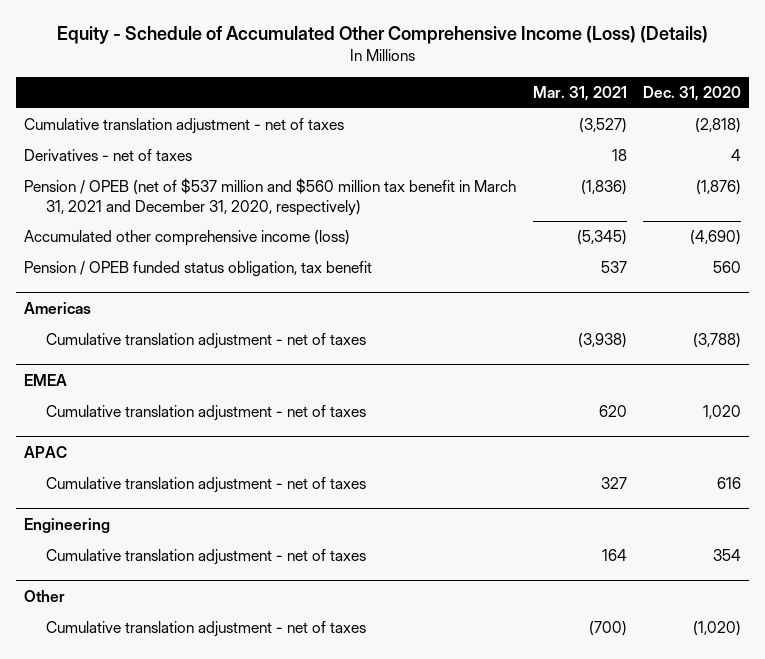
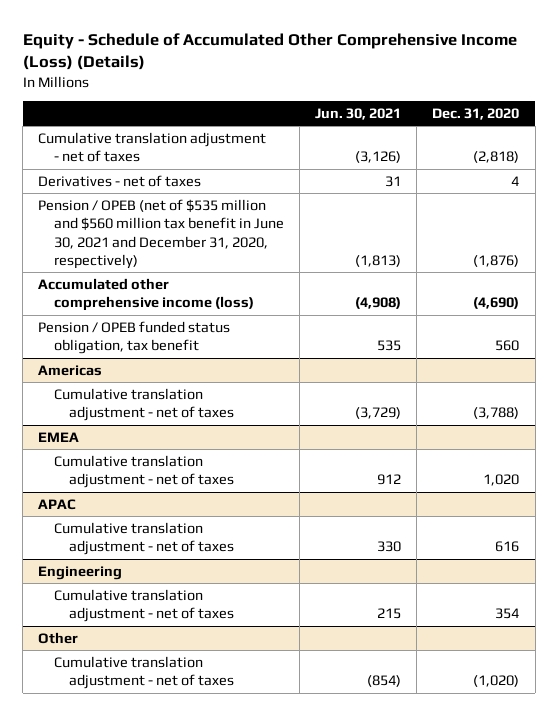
- | Mar. 31, 2021 | Dec. 31, 2020
+ | Jun. 30, 2021 | Dec. 31, 2020
- Pension / OPEB (net of $537 million and $560 million tax benefit in March 31, 2021 and December 31, 2020, respectively) | (1,836) | (1,876)
+ Pension / OPEB (net of $535 million and $560 million tax benefit in June 30, 2021 and December 31, 2020, respectively) | (1,813) | (1,876)

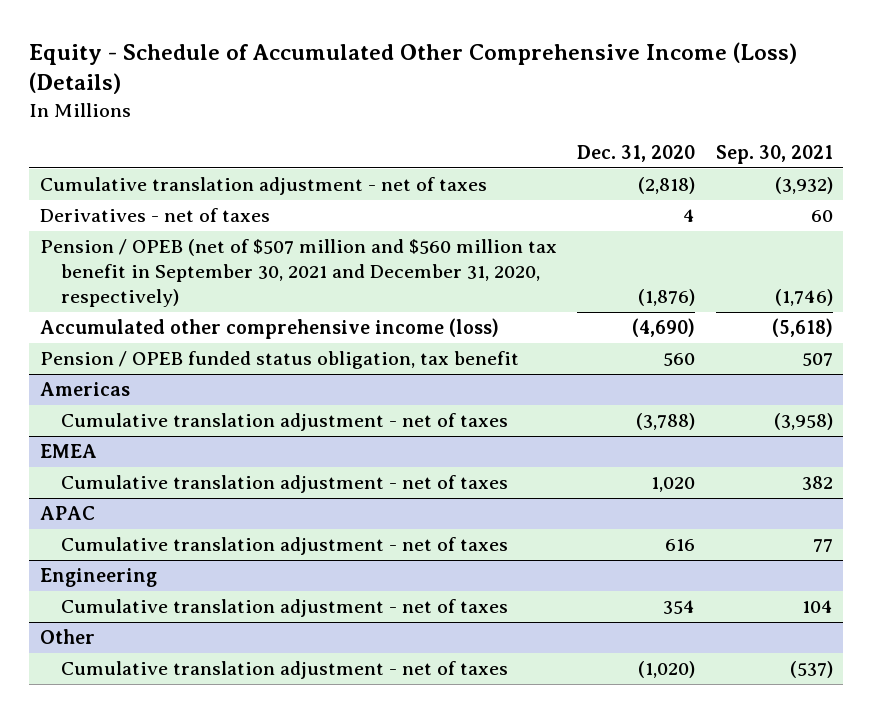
- | Jun. 30, 2021 | Dec. 31, 2020
+ | Dec. 31, 2020 | Sep. 30, 2021
- Pension / OPEB (net of $535 million and $560 million tax benefit in June 30, 2021 and December 31, 2020, respectively) | (1,813) | (1,876)
+ Pension / OPEB (net of $507 million and $560 million tax benefit in September 30, 2021 and December 31, 2020, respectively) | (1,876) | (1,746)

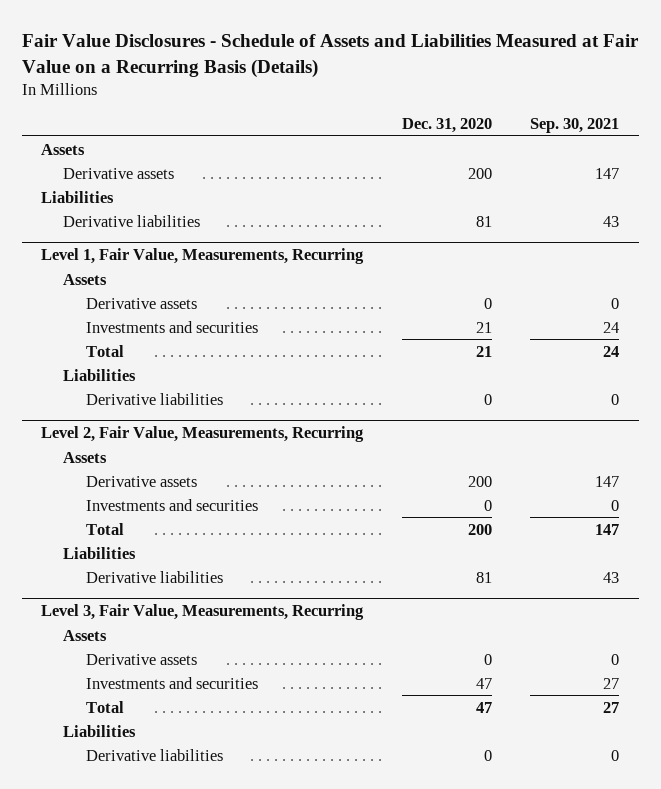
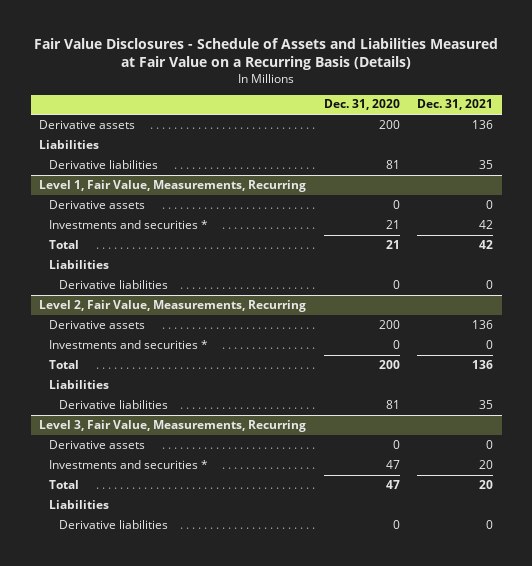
- | Dec. 31, 2020 | Sep. 30, 2021
+ | Dec. 31, 2020 | Dec. 31, 2021
- Assets
@ Level 1, Fair Value, Measurements, Recurring
- Assets
- Investments and securities | 21 | 24
+ Investments and securities * | 21 | 42
@ Level 2, Fair Value, Measurements, Recurring
- Assets
- Investments and securities | 0 | 0
+ Investments and securities * | 0 | 0
@ Level 3, Fair Value, Measurements, Recurring
- Assets
- Investments and securities | 47 | 27
+ Investments and securities * | 47 | 20

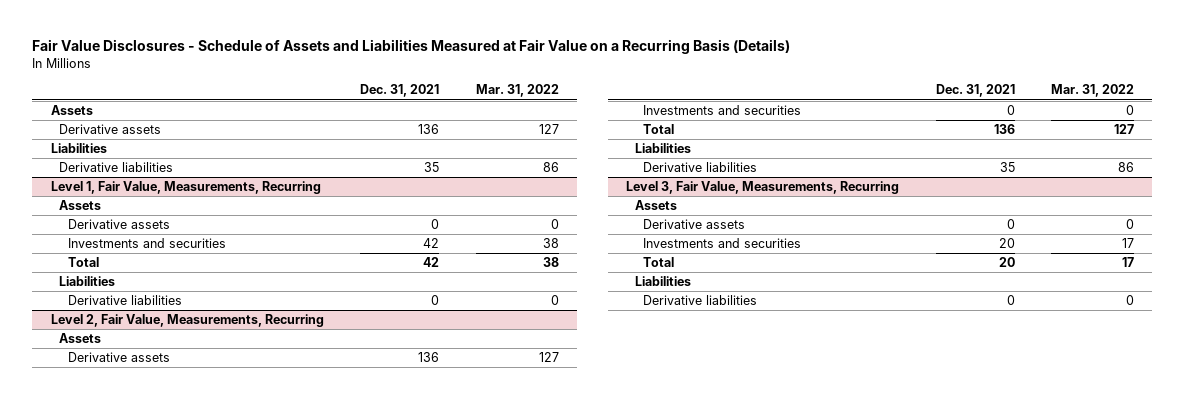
- | Dec. 31, 2020 | Dec. 31, 2021
+ | Dec. 31, 2021 | Mar. 31, 2022
+ Assets
@ Level 1, Fair Value, Measurements, Recurring
+ Assets
- Investments and securities * | 21 | 42
+ Investments and securities | 42 | 38
@ Level 2, Fair Value, Measurements, Recurring
+ Assets
- Investments and securities * | 0 | 0
+ Investments and securities | 0 | 0
@ Level 3, Fair Value, Measurements, Recurring
+ Assets
- Investments and securities * | 47 | 20
+ Investments and securities | 20 | 17

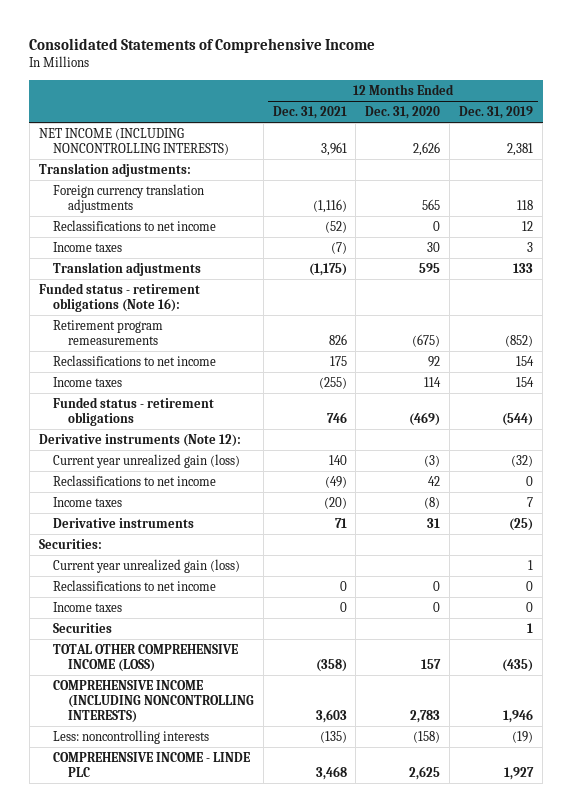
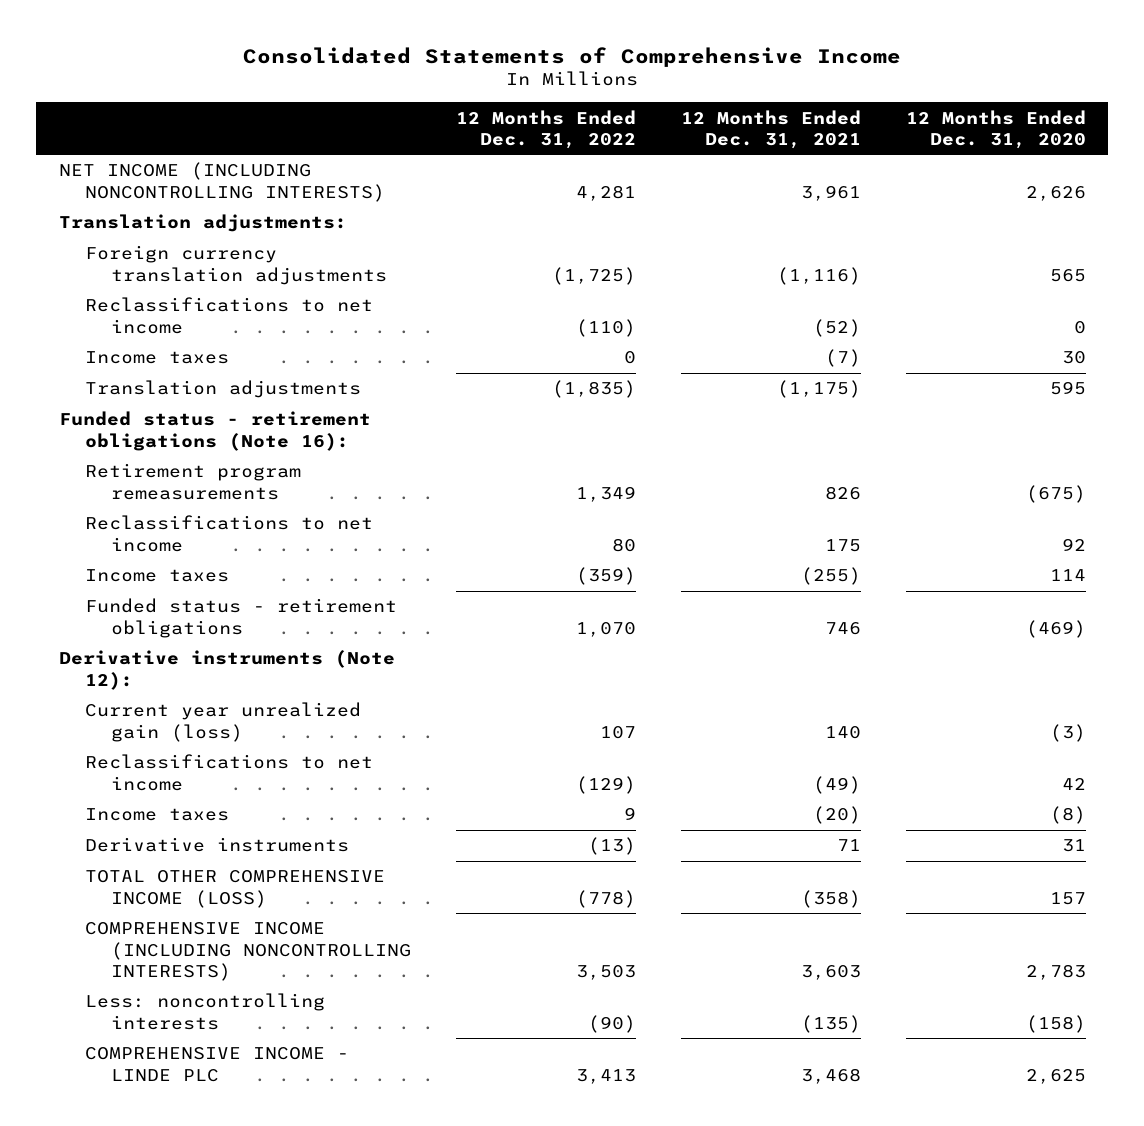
- | 12 Months Ended Dec. 31, 2021 | 12 Months Ended Dec. 31, 2020 | 12 Months Ended Dec. 31, 2019
+ | 12 Months Ended Dec. 31, 2022 | 12 Months Ended Dec. 31, 2021 | 12 Months Ended Dec. 31, 2020
- Securities:
- Current year unrealized gain (loss) | | | 1
- Reclassifications to net income | 0 | 0 | 0
- Income taxes | 0 | 0 | 0
- Securities | | | 1

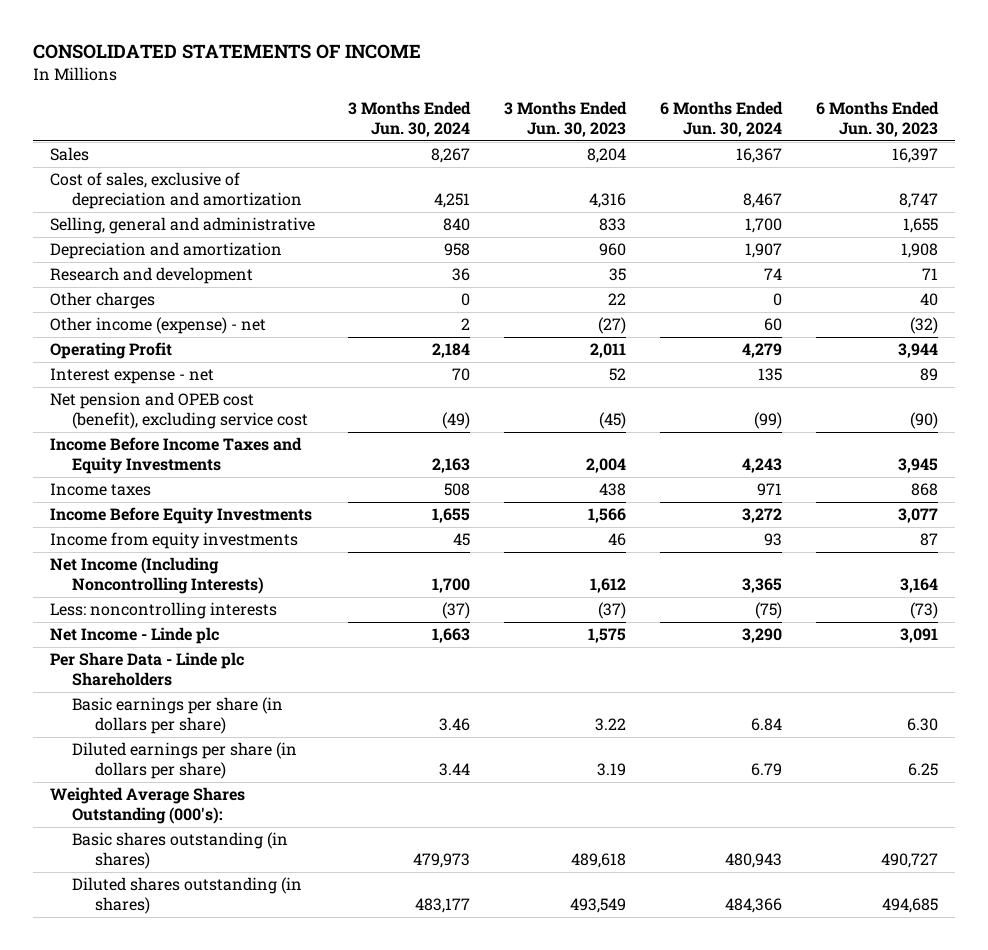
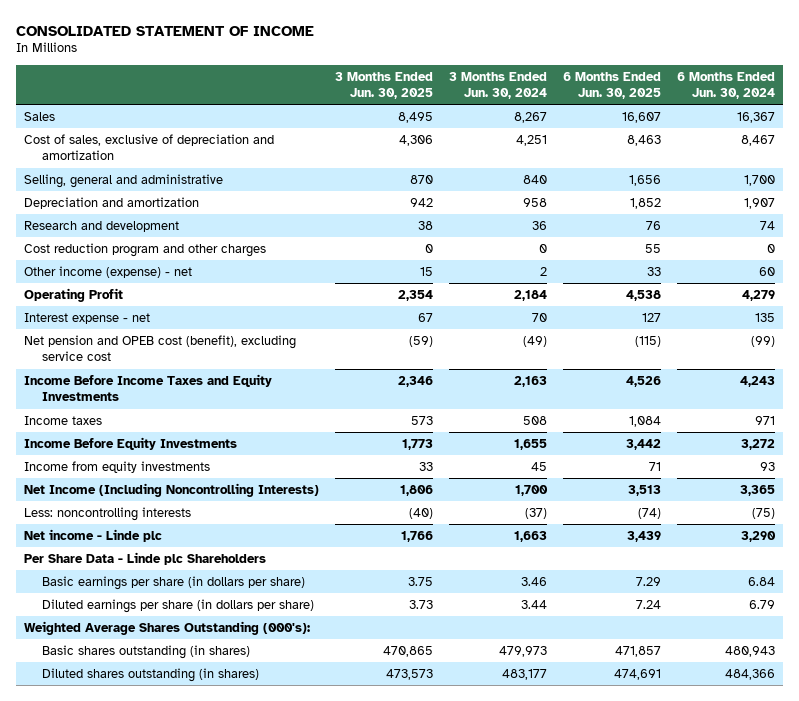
- CONSOLIDATED STATEMENTS OF INCOME
+ CONSOLIDATED STATEMENT OF INCOME
- | 3 Months Ended Jun. 30, 2024 | 3 Months Ended Jun. 30, 2023 | 6 Months Ended Jun. 30, 2024 | 6 Months Ended Jun. 30, 2023
+ | 3 Months Ended Jun. 30, 2025 | 3 Months Ended Jun. 30, 2024 | 6 Months Ended Jun. 30, 2025 | 6 Months Ended Jun. 30, 2024
- Other charges | 0 | 22 | 0 | 40
+ Cost reduction program and other charges | 0 | 0 | 55 | 0
- Net Income - Linde plc | 1,663 | 1,575 | 3,290 | 3,091
+ Net income - Linde plc | 1,766 | 1,663 | 3,439 | 3,290

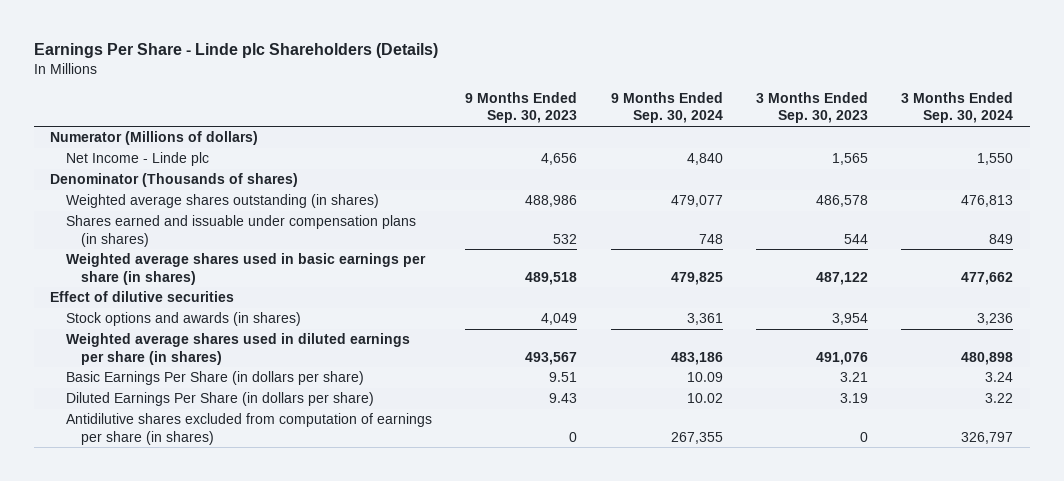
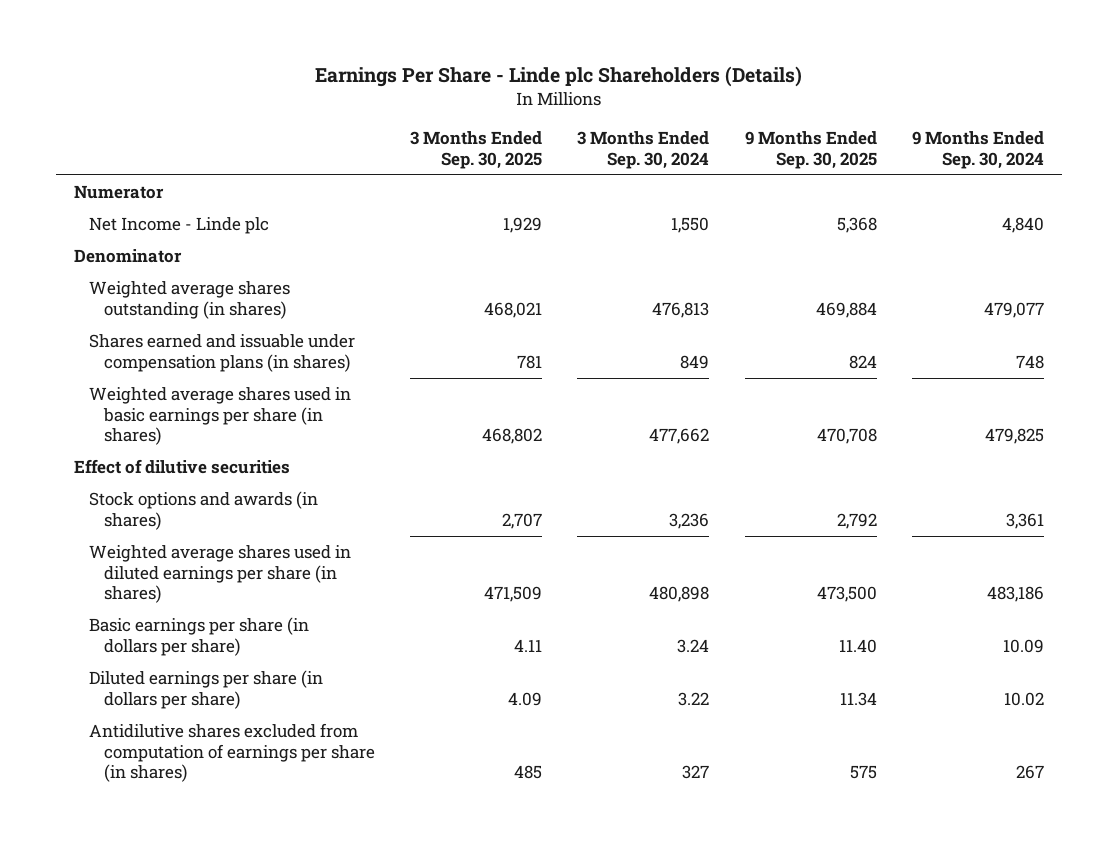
- | 9 Months Ended Sep. 30, 2023 | 9 Months Ended Sep. 30, 2024 | 3 Months Ended Sep. 30, 2023 | 3 Months Ended Sep. 30, 2024
+ | 3 Months Ended Sep. 30, 2025 | 3 Months Ended Sep. 30, 2024 | 9 Months Ended Sep. 30, 2025 | 9 Months Ended Sep. 30, 2024
- Numerator (Millions of dollars)
+ Numerator
- Denominator (Thousands of shares)
+ Denominator
- Basic Earnings Per Share (in dollars per share) | 9.51 | 10.09 | 3.21 | 3.24
- Diluted Earnings Per Share (in dollars per share) | 9.43 | 10.02 | 3.19 | 3.22
- Antidilutive shares excluded from computation of earnings per share (in shares) | 0 | 267,355 | 0 | 326,797
+ Basic earnings per share (in dollars per share) | 4.11 | 3.24 | 11.40 | 10.09
+ Diluted earnings per share (in dollars per share) | 4.09 | 3.22 | 11.34 | 10.02
+ Antidilutive shares excluded from computation of earnings per share (in shares) | 485 | 327 | 575 | 267

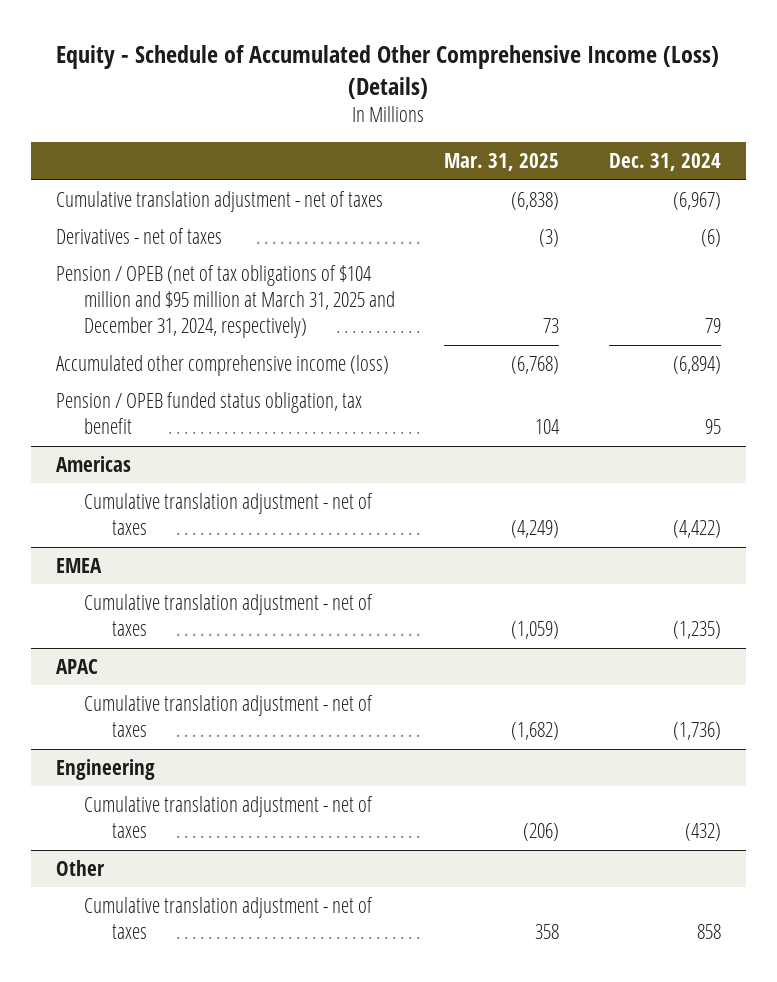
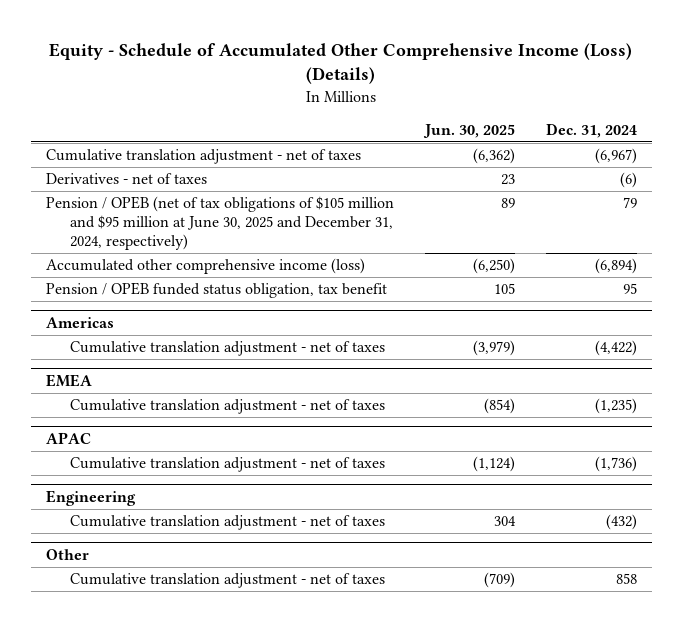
- | Mar. 31, 2025 | Dec. 31, 2024
+ | Jun. 30, 2025 | Dec. 31, 2024
- Pension / OPEB (net of tax obligations of $104 million and $95 million at March 31, 2025 and December 31, 2024, respectively) | 73 | 79
+ Pension / OPEB (net of tax obligations of $105 million and $95 million at June 30, 2025 and December 31, 2024, respectively) | 89 | 79

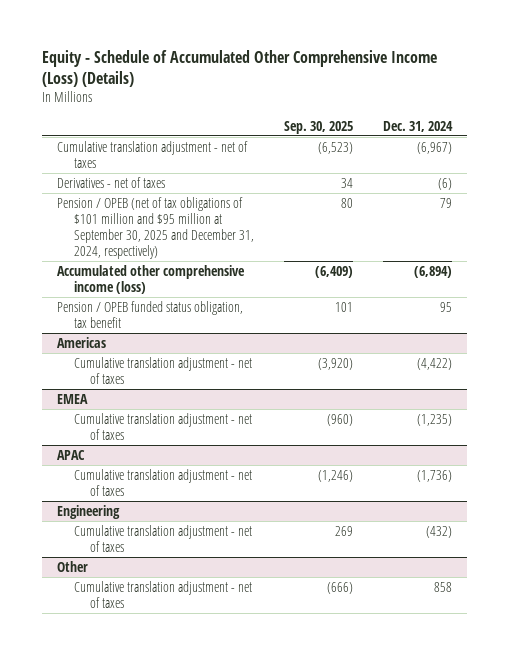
- | Jun. 30, 2025 | Dec. 31, 2024
+ | Sep. 30, 2025 | Dec. 31, 2024
- Pension / OPEB (net of tax obligations of $105 million and $95 million at June 30, 2025 and December 31, 2024, respectively) | 89 | 79
+ Pension / OPEB (net of tax obligations of $101 million and $95 million at September 30, 2025 and December 31, 2024, respectively) | 80 | 79

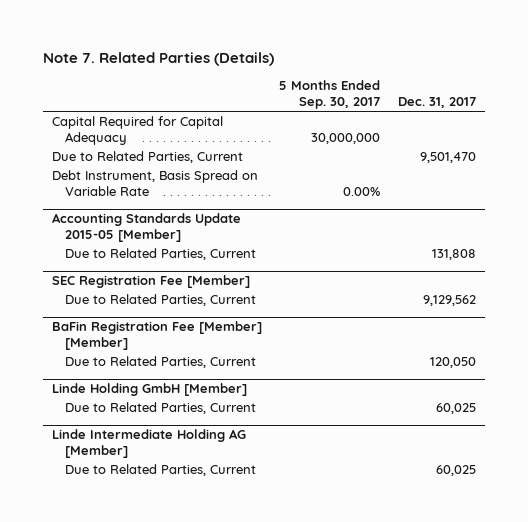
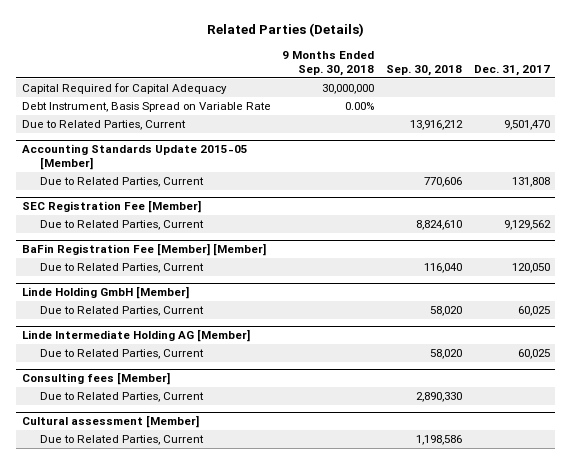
- Note 7. Related Parties (Details)
+ Related Parties (Details)
- | 5 Months Ended Sep. 30, 2017 | Dec. 31, 2017
+ | 9 Months Ended Sep. 30, 2018 | Sep. 30, 2018 | Dec. 31, 2017
moved down: Due to Related Parties, Current | | 13,916,212 | 9,501,470
+ Consulting fees [Member]
+ Due to Related Parties, Current | | 2,890,330 |
+ Cultural assessment [Member]
+ Due to Related Parties, Current | | 1,198,586 |

